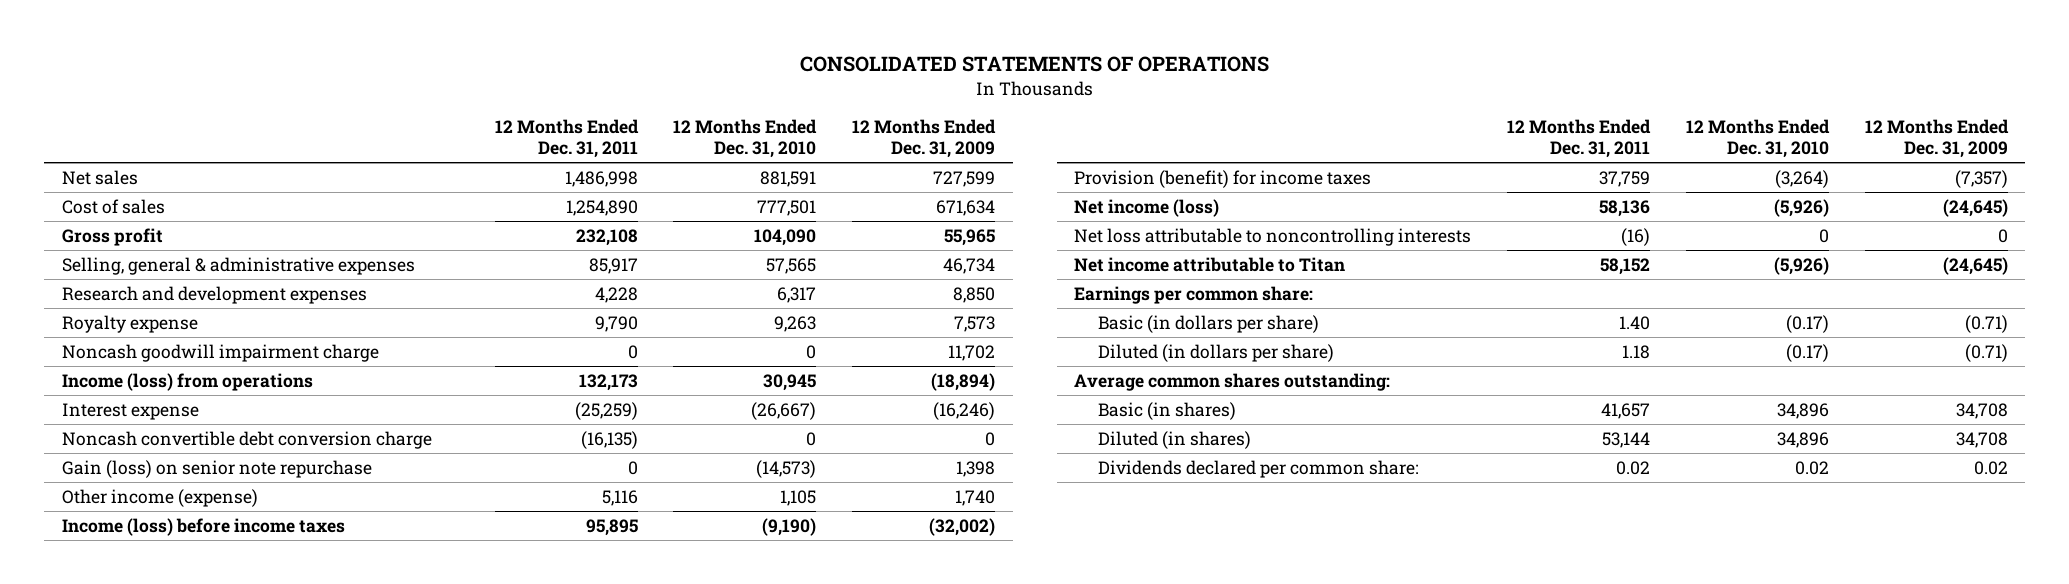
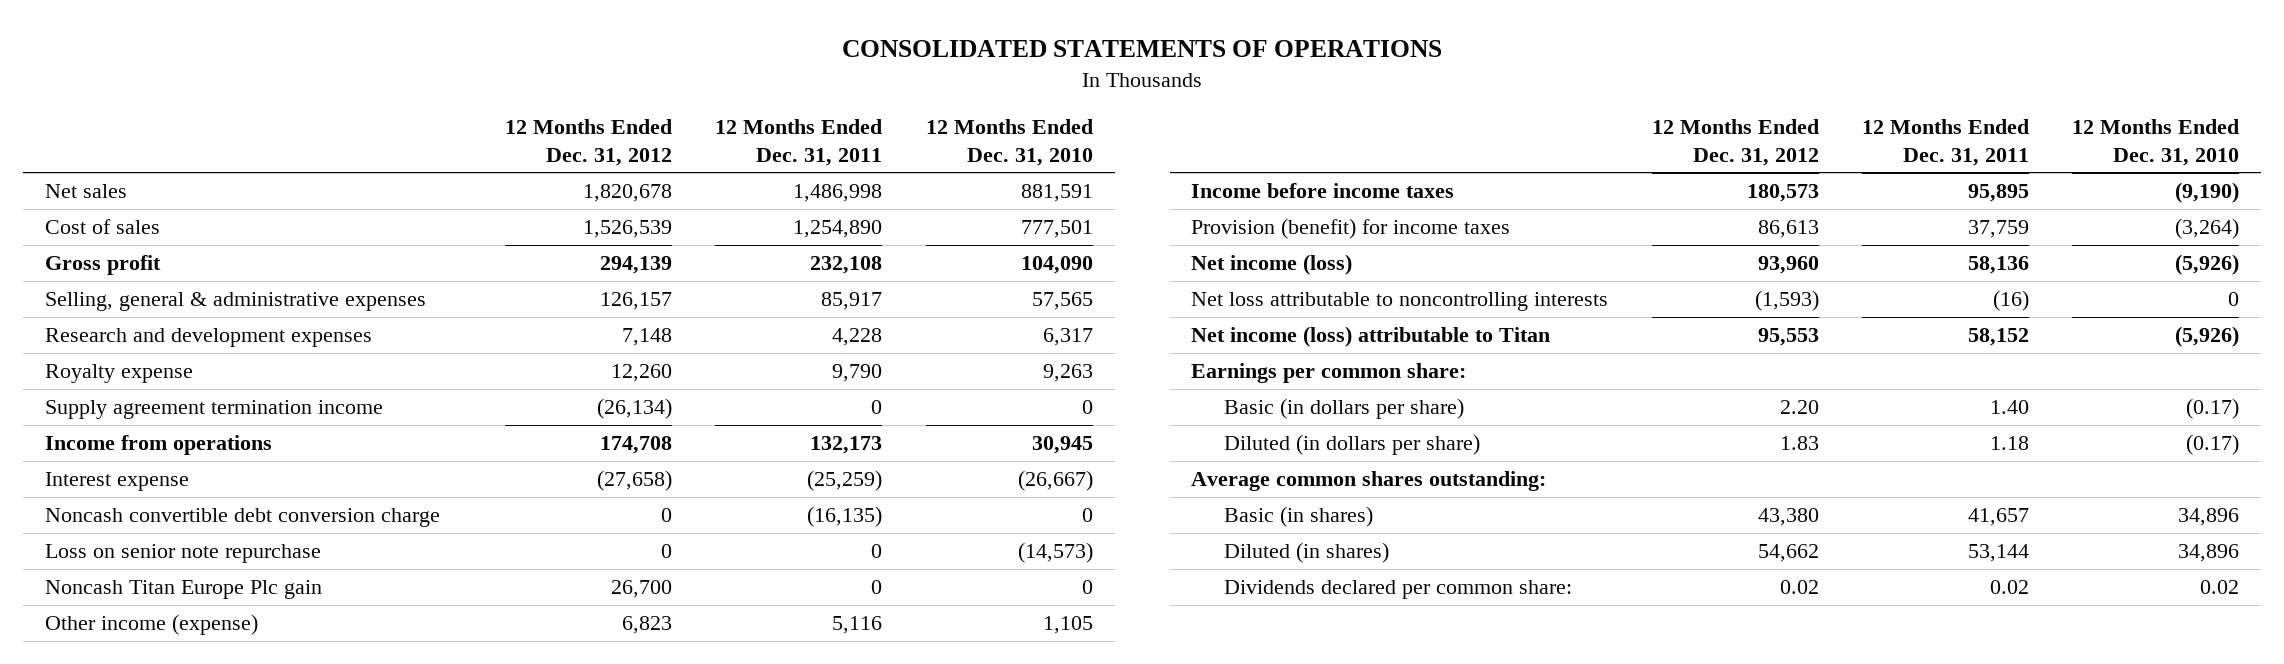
- | 12 Months Ended Dec. 31, 2011 | 12 Months Ended Dec. 31, 2010 | 12 Months Ended Dec. 31, 2009
+ | 12 Months Ended Dec. 31, 2012 | 12 Months Ended Dec. 31, 2011 | 12 Months Ended Dec. 31, 2010
- Noncash goodwill impairment charge | 0 | 0 | 11,702
- Income (loss) from operations | 132,173 | 30,945 | (18,894)
+ Supply agreement termination income | (26,134) | 0 | 0
+ Income from operations | 174,708 | 132,173 | 30,945
- Gain (loss) on senior note repurchase | 0 | (14,573) | 1,398
+ Loss on senior note repurchase | 0 | 0 | (14,573)
+ Noncash Titan Europe Plc gain | 26,700 | 0 | 0
- Income (loss) before income taxes | 95,895 | (9,190) | (32,002)
+ Income before income taxes | 180,573 | 95,895 | (9,190)
- Net income attributable to Titan | 58,152 | (5,926) | (24,645)
+ Net income (loss) attributable to Titan | 95,553 | 58,152 | (5,926)

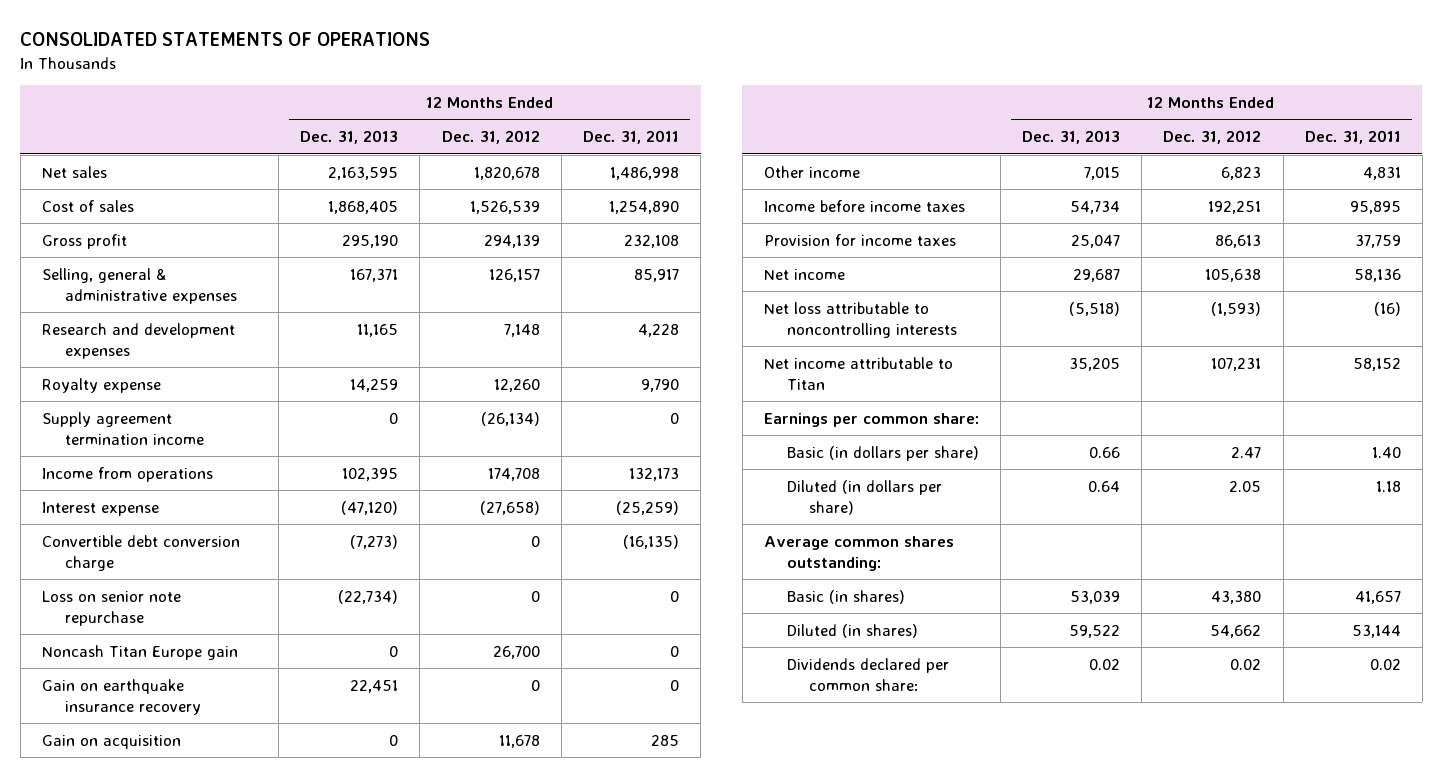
- | 12 Months Ended Dec. 31, 2012 | 12 Months Ended Dec. 31, 2011 | 12 Months Ended Dec. 31, 2010
+ | 12 Months Ended Dec. 31, 2013 | 12 Months Ended Dec. 31, 2012 | 12 Months Ended Dec. 31, 2011
- Noncash convertible debt conversion charge | 0 | (16,135) | 0
+ Convertible debt conversion charge | (7,273) | 0 | (16,135)
- Noncash Titan Europe Plc gain | 26,700 | 0 | 0
- Other income (expense) | 6,823 | 5,116 | 1,105
- Income before income taxes | 180,573 | 95,895 | (9,190)
- Provision (benefit) for income taxes | 86,613 | 37,759 | (3,264)
- Net income (loss) | 93,960 | 58,136 | (5,926)
+ Noncash Titan Europe gain | 0 | 26,700 | 0
+ Gain on earthquake insurance recovery | 22,451 | 0 | 0
+ Gain on acquisition | 0 | 11,678 | 285
+ Other income | 7,015 | 6,823 | 4,831
+ Income before income taxes | 54,734 | 192,251 | 95,895
+ Provision for income taxes | 25,047 | 86,613 | 37,759
+ Net income | 29,687 | 105,638 | 58,136
- Net income (loss) attributable to Titan | 95,553 | 58,152 | (5,926)
+ Net income attributable to Titan | 35,205 | 107,231 | 58,152
- Basic (in dollars per share) | 2.20 | 1.40 | (0.17)
- Diluted (in dollars per share) | 1.83 | 1.18 | (0.17)
+ Basic (in dollars per share) | 0.66 | 2.47 | 1.40
+ Diluted (in dollars per share) | 0.64 | 2.05 | 1.18

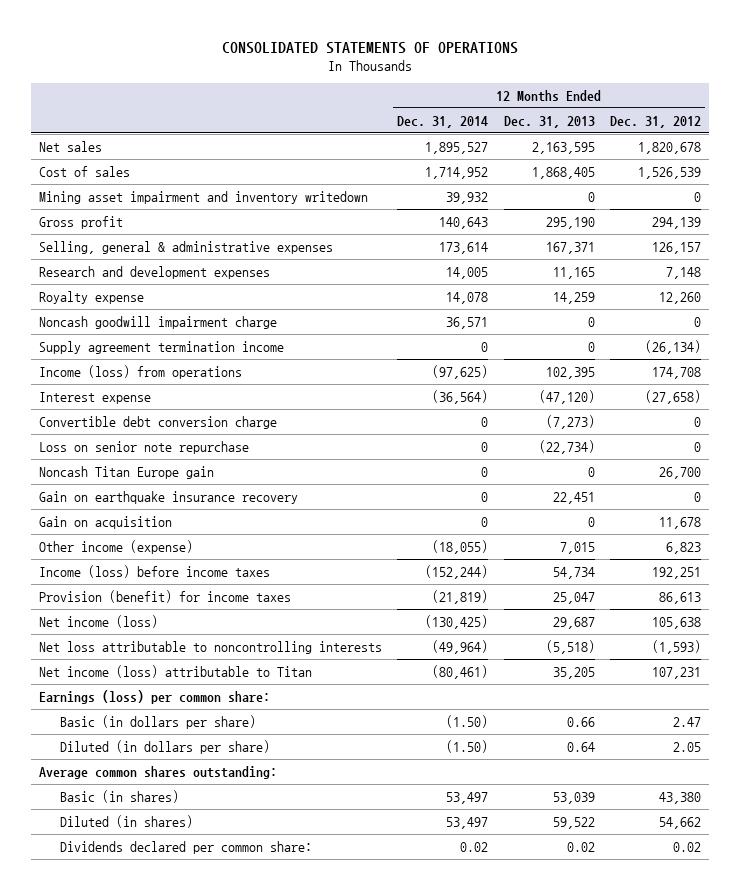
- | 12 Months Ended Dec. 31, 2013 | 12 Months Ended Dec. 31, 2012 | 12 Months Ended Dec. 31, 2011
+ | 12 Months Ended Dec. 31, 2014 | 12 Months Ended Dec. 31, 2013 | 12 Months Ended Dec. 31, 2012
+ Mining asset impairment and inventory writedown | 39,932 | 0 | 0
+ Noncash goodwill impairment charge | 36,571 | 0 | 0
- Income from operations | 102,395 | 174,708 | 132,173
+ Income (loss) from operations | (97,625) | 102,395 | 174,708
- Other income | 7,015 | 6,823 | 4,831
- Income before income taxes | 54,734 | 192,251 | 95,895
- Provision for income taxes | 25,047 | 86,613 | 37,759
- Net income | 29,687 | 105,638 | 58,136
+ Other income (expense) | (18,055) | 7,015 | 6,823
+ Income (loss) before income taxes | (152,244) | 54,734 | 192,251
+ Provision (benefit) for income taxes | (21,819) | 25,047 | 86,613
+ Net income (loss) | (130,425) | 29,687 | 105,638
- Net income attributable to Titan | 35,205 | 107,231 | 58,152
- Earnings per common share:
+ Net income (loss) attributable to Titan | (80,461) | 35,205 | 107,231
+ Earnings (loss) per common share:

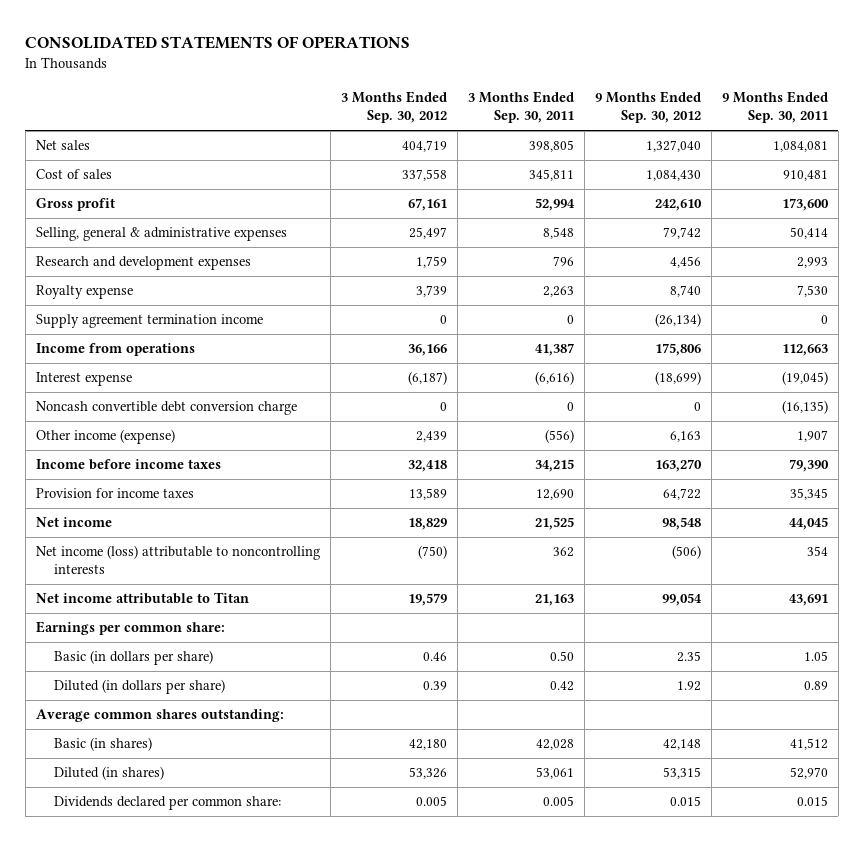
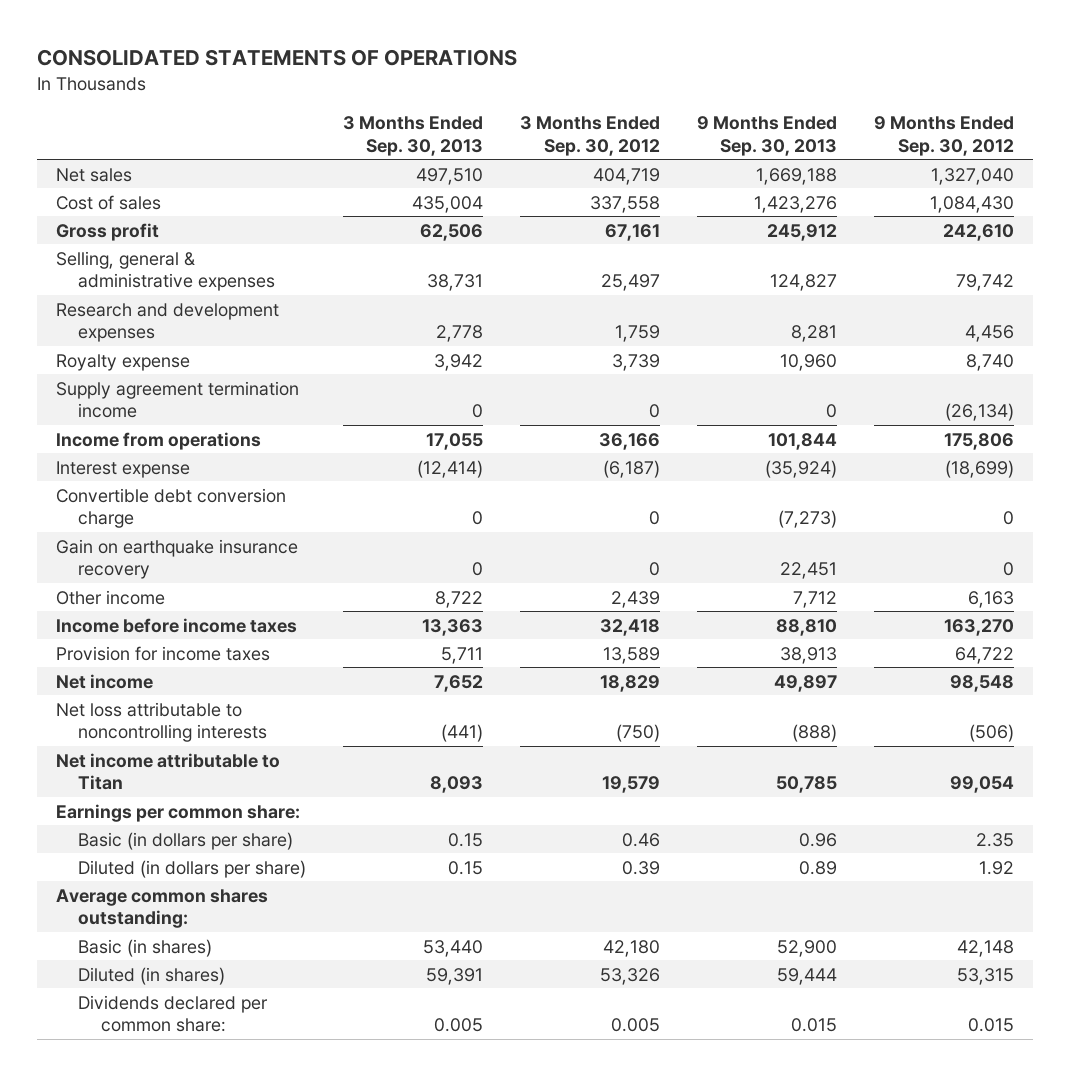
- | 3 Months Ended Sep. 30, 2012 | 3 Months Ended Sep. 30, 2011 | 9 Months Ended Sep. 30, 2012 | 9 Months Ended Sep. 30, 2011
+ | 3 Months Ended Sep. 30, 2013 | 3 Months Ended Sep. 30, 2012 | 9 Months Ended Sep. 30, 2013 | 9 Months Ended Sep. 30, 2012
- Noncash convertible debt conversion charge | 0 | 0 | 0 | (16,135)
- Other income (expense) | 2,439 | (556) | 6,163 | 1,907
+ Convertible debt conversion charge | 0 | 0 | (7,273) | 0
+ Gain on earthquake insurance recovery | 0 | 0 | 22,451 | 0
+ Other income | 8,722 | 2,439 | 7,712 | 6,163
- Net income (loss) attributable to noncontrolling interests | (750) | 362 | (506) | 354
+ Net loss attributable to noncontrolling interests | (441) | (750) | (888) | (506)

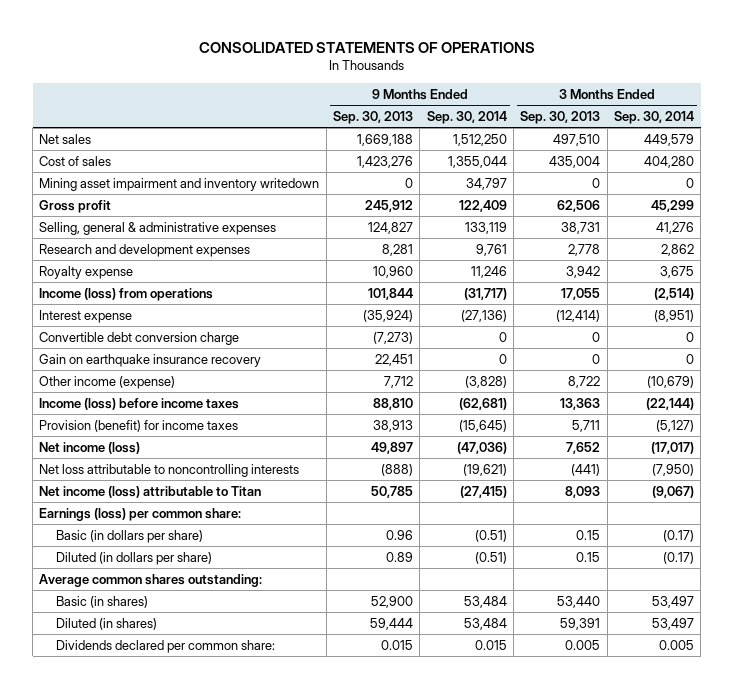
- | 3 Months Ended Sep. 30, 2013 | 3 Months Ended Sep. 30, 2012 | 9 Months Ended Sep. 30, 2013 | 9 Months Ended Sep. 30, 2012
+ | 9 Months Ended Sep. 30, 2013 | 9 Months Ended Sep. 30, 2014 | 3 Months Ended Sep. 30, 2013 | 3 Months Ended Sep. 30, 2014
+ Mining asset impairment and inventory writedown | 0 | 34,797 | 0 | 0
- Supply agreement termination income | 0 | 0 | 0 | (26,134)
- Income from operations | 17,055 | 36,166 | 101,844 | 175,806
+ Income (loss) from operations | 101,844 | (31,717) | 17,055 | (2,514)
- Other income | 8,722 | 2,439 | 7,712 | 6,163
- Income before income taxes | 13,363 | 32,418 | 88,810 | 163,270
- Provision for income taxes | 5,711 | 13,589 | 38,913 | 64,722
- Net income | 7,652 | 18,829 | 49,897 | 98,548
+ Other income (expense) | 7,712 | (3,828) | 8,722 | (10,679)
+ Income (loss) before income taxes | 88,810 | (62,681) | 13,363 | (22,144)
+ Provision (benefit) for income taxes | 38,913 | (15,645) | 5,711 | (5,127)
+ Net income (loss) | 49,897 | (47,036) | 7,652 | (17,017)
- Net income attributable to Titan | 8,093 | 19,579 | 50,785 | 99,054
- Earnings per common share:
+ Net income (loss) attributable to Titan | 50,785 | (27,415) | 8,093 | (9,067)
+ Earnings (loss) per common share:

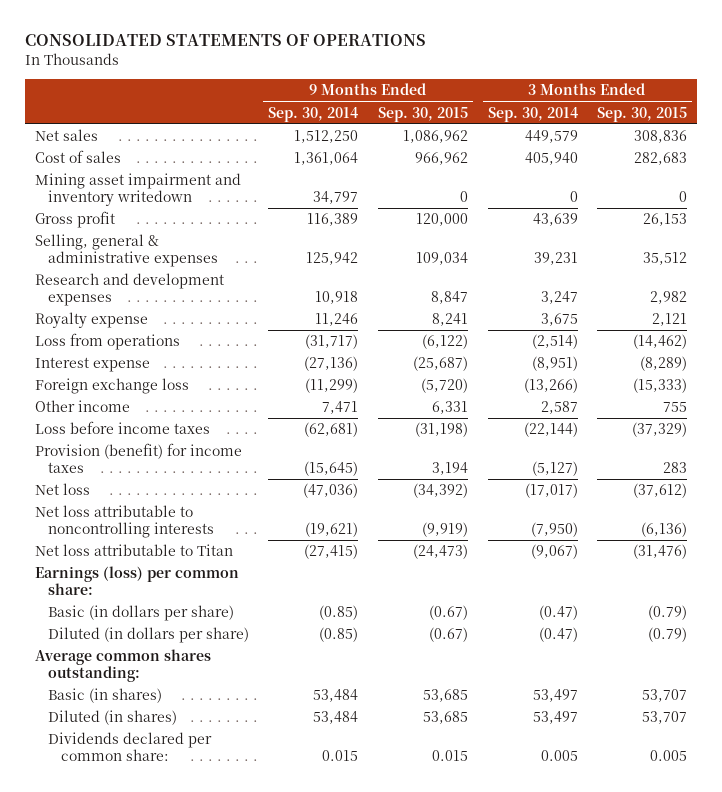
- | 9 Months Ended Sep. 30, 2013 | 9 Months Ended Sep. 30, 2014 | 3 Months Ended Sep. 30, 2013 | 3 Months Ended Sep. 30, 2014
+ | 9 Months Ended Sep. 30, 2014 | 9 Months Ended Sep. 30, 2015 | 3 Months Ended Sep. 30, 2014 | 3 Months Ended Sep. 30, 2015
- Cost of sales | 1,423,276 | 1,355,044 | 435,004 | 404,280
+ Cost of sales | 1,361,064 | 966,962 | 405,940 | 282,683
- Gross profit | 245,912 | 122,409 | 62,506 | 45,299
- Selling, general & administrative expenses | 124,827 | 133,119 | 38,731 | 41,276
- Research and development expenses | 8,281 | 9,761 | 2,778 | 2,862
+ Gross profit | 116,389 | 120,000 | 43,639 | 26,153
+ Selling, general & administrative expenses | 125,942 | 109,034 | 39,231 | 35,512
+ Research and development expenses | 10,918 | 8,847 | 3,247 | 2,982
- Income (loss) from operations | 101,844 | (31,717) | 17,055 | (2,514)
+ Loss from operations | (31,717) | (6,122) | (2,514) | (14,462)
- Convertible debt conversion charge | (7,273) | 0 | 0 | 0
- Gain on earthquake insurance recovery | 22,451 | 0 | 0 | 0
- Other income (expense) | 7,712 | (3,828) | 8,722 | (10,679)
- Income (loss) before income taxes | 88,810 | (62,681) | 13,363 | (22,144)
+ Foreign exchange loss | (11,299) | (5,720) | (13,266) | (15,333)
+ Other income | 7,471 | 6,331 | 2,587 | 755
+ Loss before income taxes | (62,681) | (31,198) | (22,144) | (37,329)
- Net income (loss) | 49,897 | (47,036) | 7,652 | (17,017)
+ Net loss | (47,036) | (34,392) | (17,017) | (37,612)
- Net income (loss) attributable to Titan | 50,785 | (27,415) | 8,093 | (9,067)
+ Net loss attributable to Titan | (27,415) | (24,473) | (9,067) | (31,476)
- Basic (in dollars per share) | 0.96 | (0.51) | 0.15 | (0.17)
- Diluted (in dollars per share) | 0.89 | (0.51) | 0.15 | (0.17)
+ Basic (in dollars per share) | (0.85) | (0.67) | (0.47) | (0.79)
+ Diluted (in dollars per share) | (0.85) | (0.67) | (0.47) | (0.79)

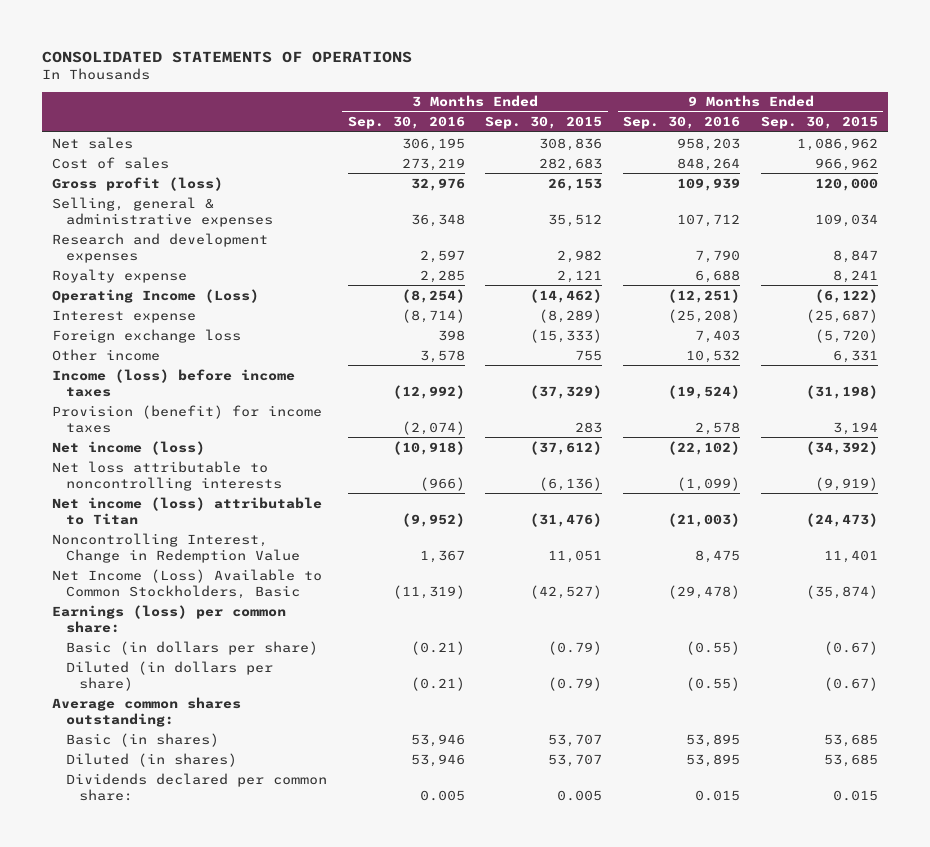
- | 9 Months Ended Sep. 30, 2014 | 9 Months Ended Sep. 30, 2015 | 3 Months Ended Sep. 30, 2014 | 3 Months Ended Sep. 30, 2015
+ | 3 Months Ended Sep. 30, 2016 | 3 Months Ended Sep. 30, 2015 | 9 Months Ended Sep. 30, 2016 | 9 Months Ended Sep. 30, 2015
- Mining asset impairment and inventory writedown | 34,797 | 0 | 0 | 0
- Gross profit | 116,389 | 120,000 | 43,639 | 26,153
+ Gross profit (loss) | 32,976 | 26,153 | 109,939 | 120,000
- Loss from operations | (31,717) | (6,122) | (2,514) | (14,462)
+ Operating Income (Loss) | (8,254) | (14,462) | (12,251) | (6,122)
- Loss before income taxes | (62,681) | (31,198) | (22,144) | (37,329)
+ Income (loss) before income taxes | (12,992) | (37,329) | (19,524) | (31,198)
- Net loss | (47,036) | (34,392) | (17,017) | (37,612)
+ Net income (loss) | (10,918) | (37,612) | (22,102) | (34,392)
- Net loss attributable to Titan | (27,415) | (24,473) | (9,067) | (31,476)
+ Net income (loss) attributable to Titan | (9,952) | (31,476) | (21,003) | (24,473)
+ Noncontrolling Interest, Change in Redemption Value | 1,367 | 11,051 | 8,475 | 11,401
+ Net Income (Loss) Available to Common Stockholders, Basic | (11,319) | (42,527) | (29,478) | (35,874)

